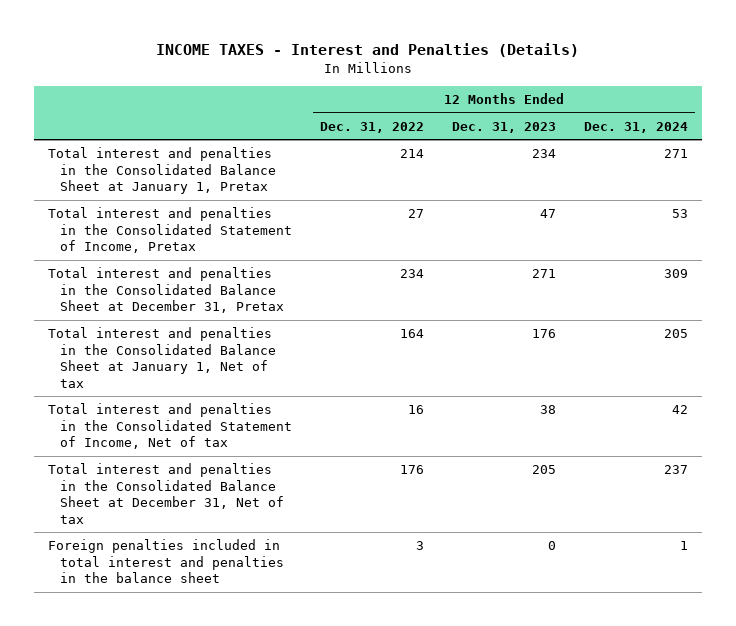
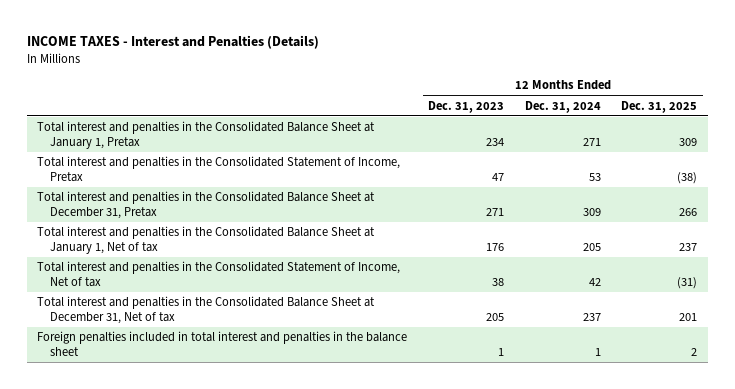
- | 12 Months Ended Dec. 31, 2022 | 12 Months Ended Dec. 31, 2023 | 12 Months Ended Dec. 31, 2024
+ | 12 Months Ended Dec. 31, 2023 | 12 Months Ended Dec. 31, 2024 | 12 Months Ended Dec. 31, 2025
- Foreign penalties included in total interest and penalties in the balance sheet | 3 | 0 | 1
+ Foreign penalties included in total interest and penalties in the balance sheet | 1 | 1 | 2

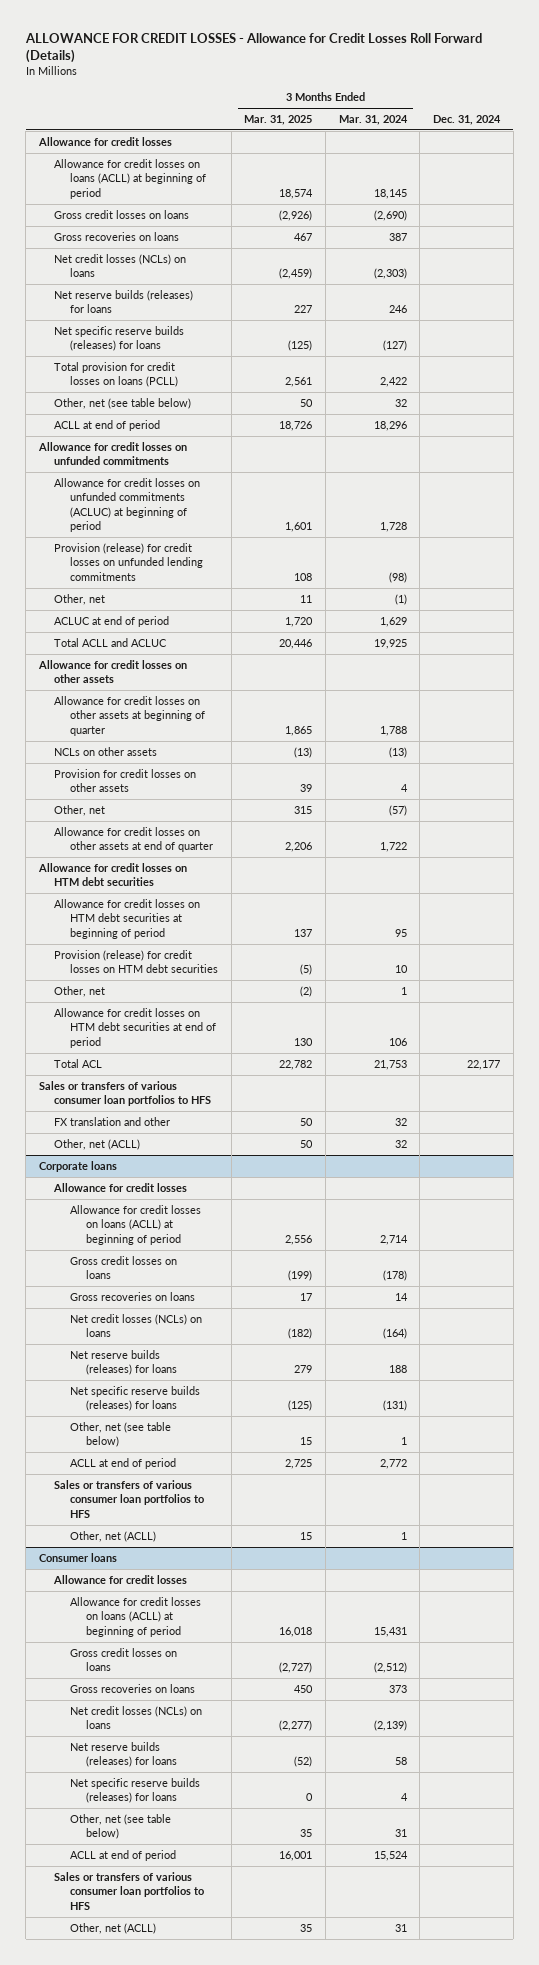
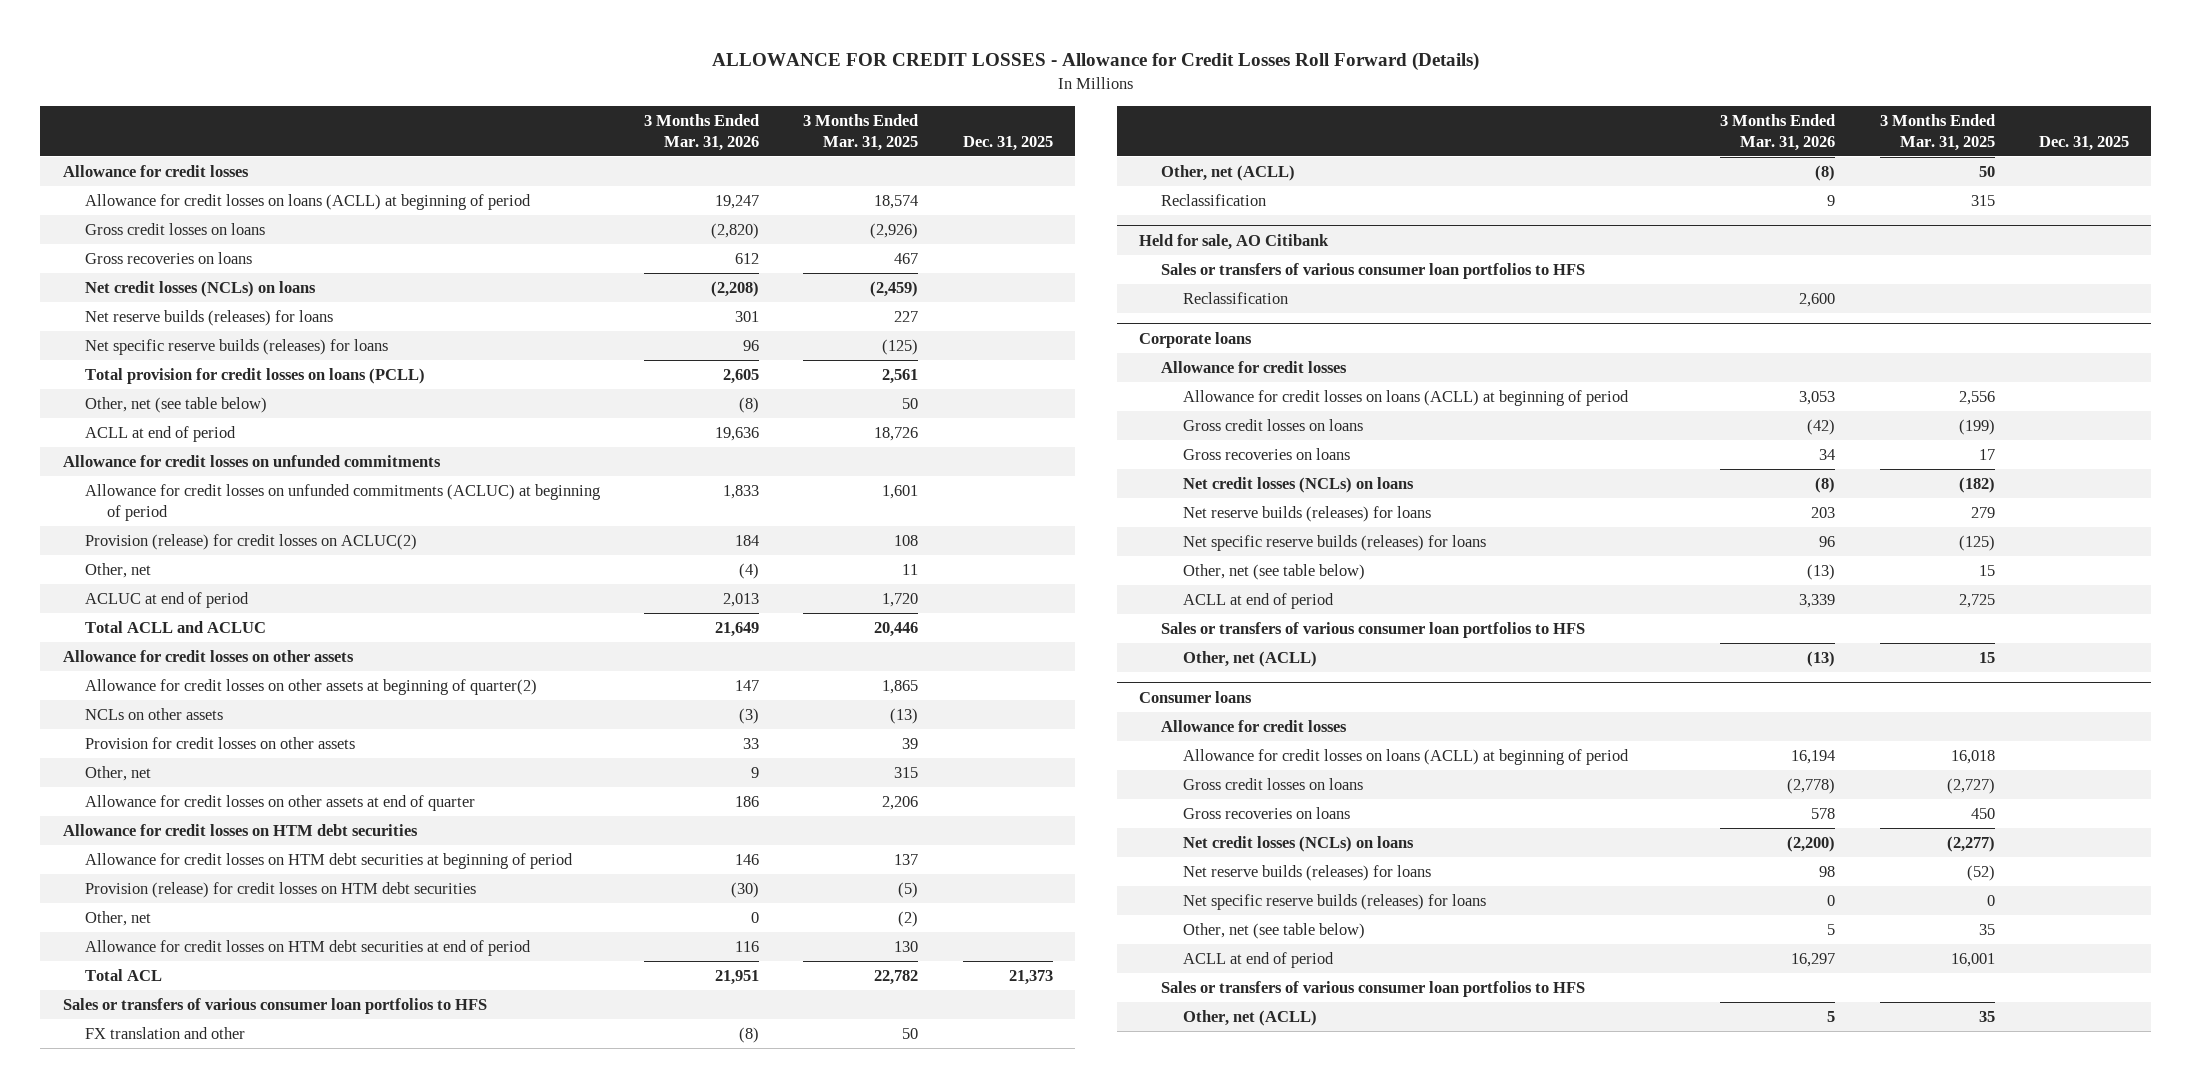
- | 3 Months Ended Mar. 31, 2025 | 3 Months Ended Mar. 31, 2024 | Dec. 31, 2024
+ | 3 Months Ended Mar. 31, 2026 | 3 Months Ended Mar. 31, 2025 | Dec. 31, 2025
- Provision (release) for credit losses on unfunded lending commitments | 108 | (98) |
+ Provision (release) for credit losses on ACLUC(2) | 184 | 108 |
- Allowance for credit losses on other assets at beginning of quarter | 1,865 | 1,788 |
+ Allowance for credit losses on other assets at beginning of quarter(2) | 147 | 1,865 |
+ Reclassification | 9 | 315 |
+ Held for sale, AO Citibank
+ Sales or transfers of various consumer loan portfolios to HFS
+ Reclassification | 2,600 | |

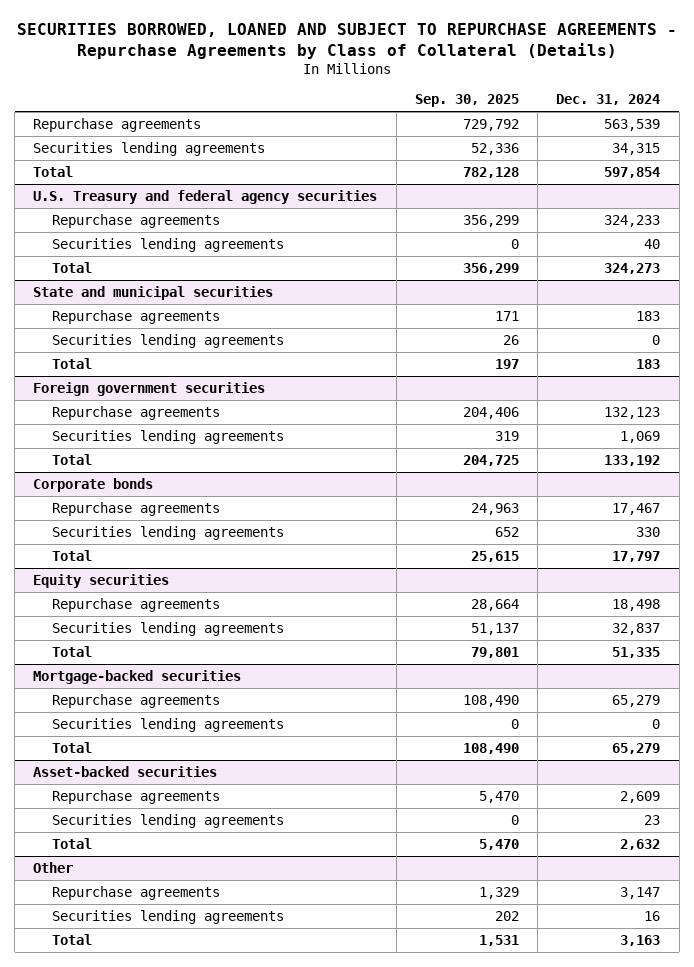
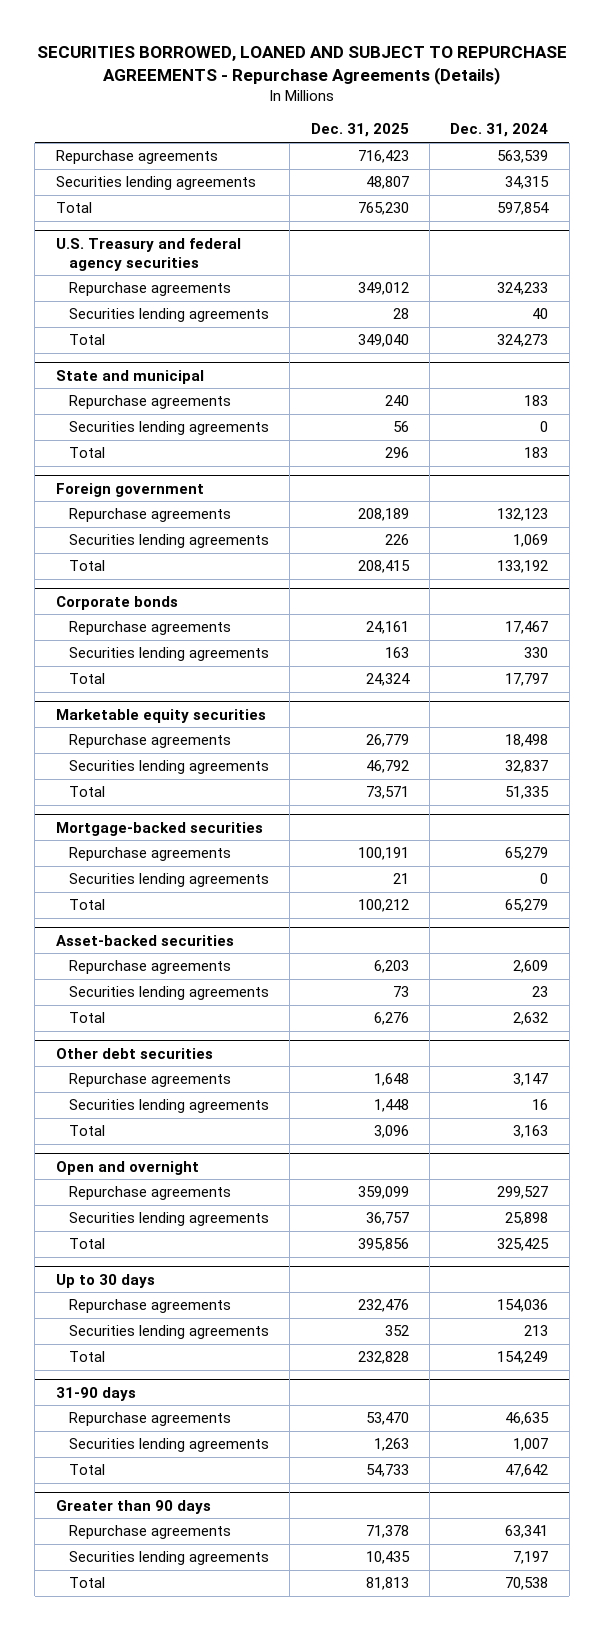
- SECURITIES BORROWED, LOANED AND SUBJECT TO REPURCHASE AGREEMENTS - Repurchase Agreements by Class of Collateral (Details)
+ SECURITIES BORROWED, LOANED AND SUBJECT TO REPURCHASE AGREEMENTS - Repurchase Agreements (Details)
- | Sep. 30, 2025 | Dec. 31, 2024
+ | Dec. 31, 2025 | Dec. 31, 2024
- State and municipal securities
+ State and municipal
- Foreign government securities
+ Foreign government
- Equity securities
+ Marketable equity securities
- Other
+ Other debt securities
+ Open and overnight
+ Repurchase agreements | 359,099 | 299,527
+ Securities lending agreements | 36,757 | 25,898
+ Total | 395,856 | 325,425
+ Up to 30 days
+ Repurchase agreements | 232,476 | 154,036
+ Securities lending agreements | 352 | 213
+ Total | 232,828 | 154,249
+ 31-90 days
+ Repurchase agreements | 53,470 | 46,635
+ Securities lending agreements | 1,263 | 1,007
+ Total | 54,733 | 47,642
+ Greater than 90 days
+ Repurchase agreements | 71,378 | 63,341
+ Securities lending agreements | 10,435 | 7,197
+ Total | 81,813 | 70,538

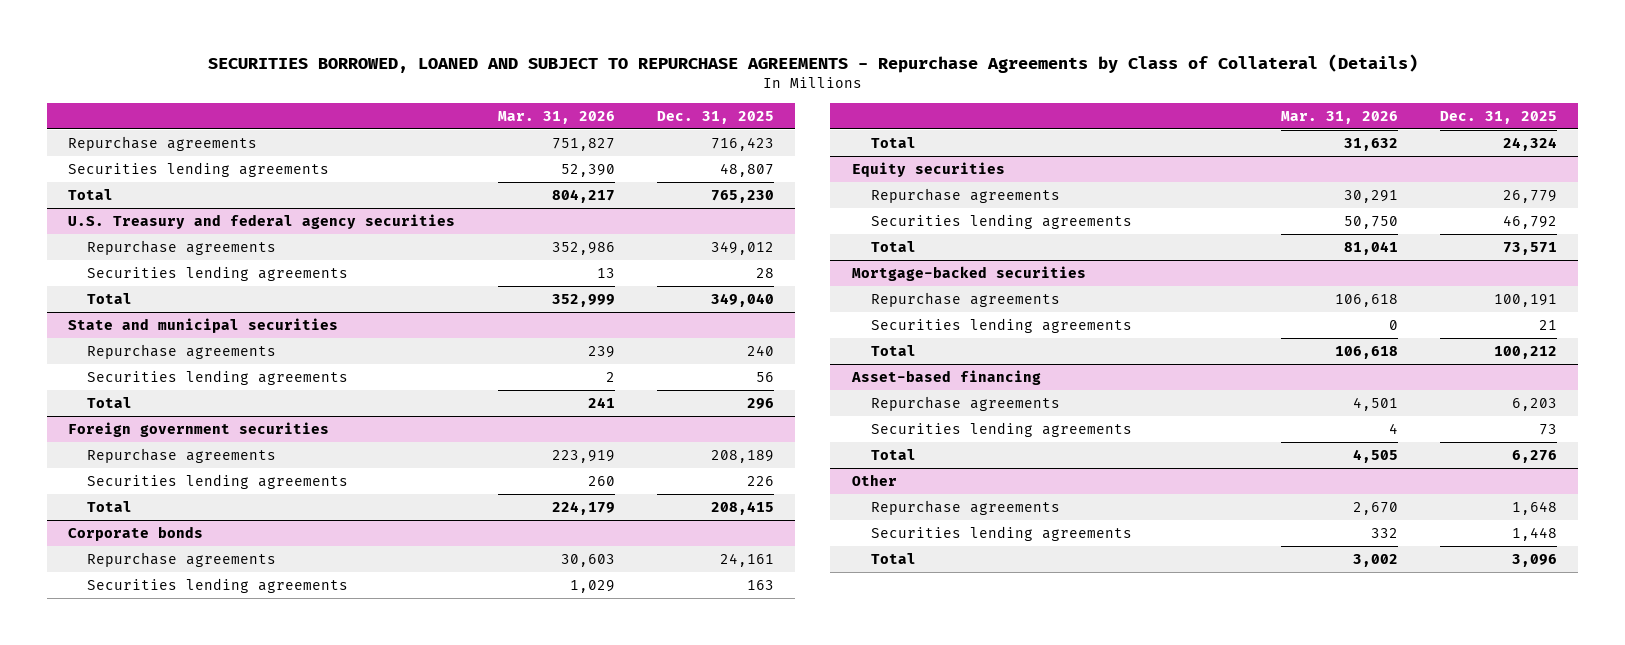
- SECURITIES BORROWED, LOANED AND SUBJECT TO REPURCHASE AGREEMENTS - Repurchase Agreements (Details)
+ SECURITIES BORROWED, LOANED AND SUBJECT TO REPURCHASE AGREEMENTS - Repurchase Agreements by Class of Collateral (Details)
- | Dec. 31, 2025 | Dec. 31, 2024
+ | Mar. 31, 2026 | Dec. 31, 2025
- State and municipal
+ State and municipal securities
- Foreign government
+ Foreign government securities
- Marketable equity securities
+ Equity securities
- Asset-backed securities
+ Asset-based financing
- Other debt securities
+ Other
- Open and overnight
- Repurchase agreements | 359,099 | 299,527
- Securities lending agreements | 36,757 | 25,898
- Total | 395,856 | 325,425
- Up to 30 days
- Repurchase agreements | 232,476 | 154,036
- Securities lending agreements | 352 | 213
- Total | 232,828 | 154,249
- 31-90 days
- Repurchase agreements | 53,470 | 46,635
- Securities lending agreements | 1,263 | 1,007
- Total | 54,733 | 47,642
- Greater than 90 days
- Repurchase agreements | 71,378 | 63,341
- Securities lending agreements | 10,435 | 7,197
- Total | 81,813 | 70,538

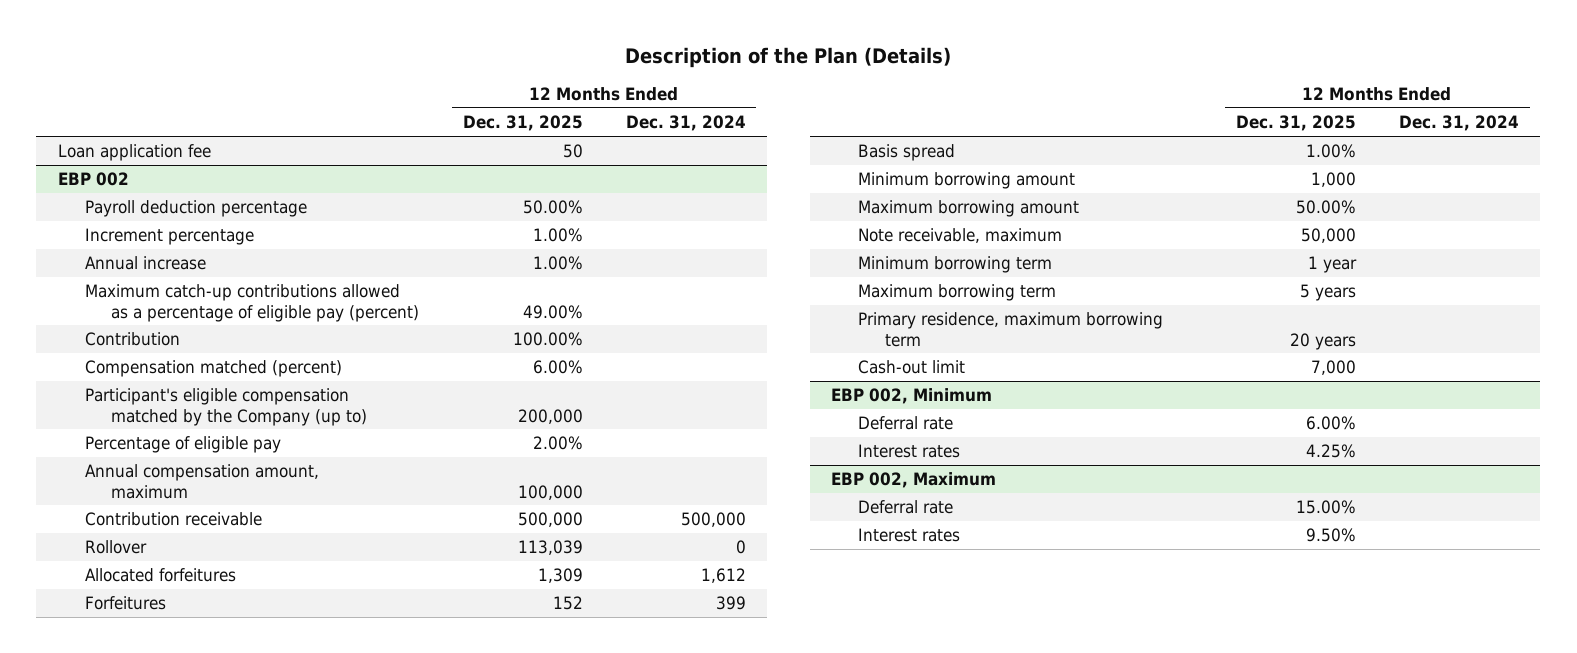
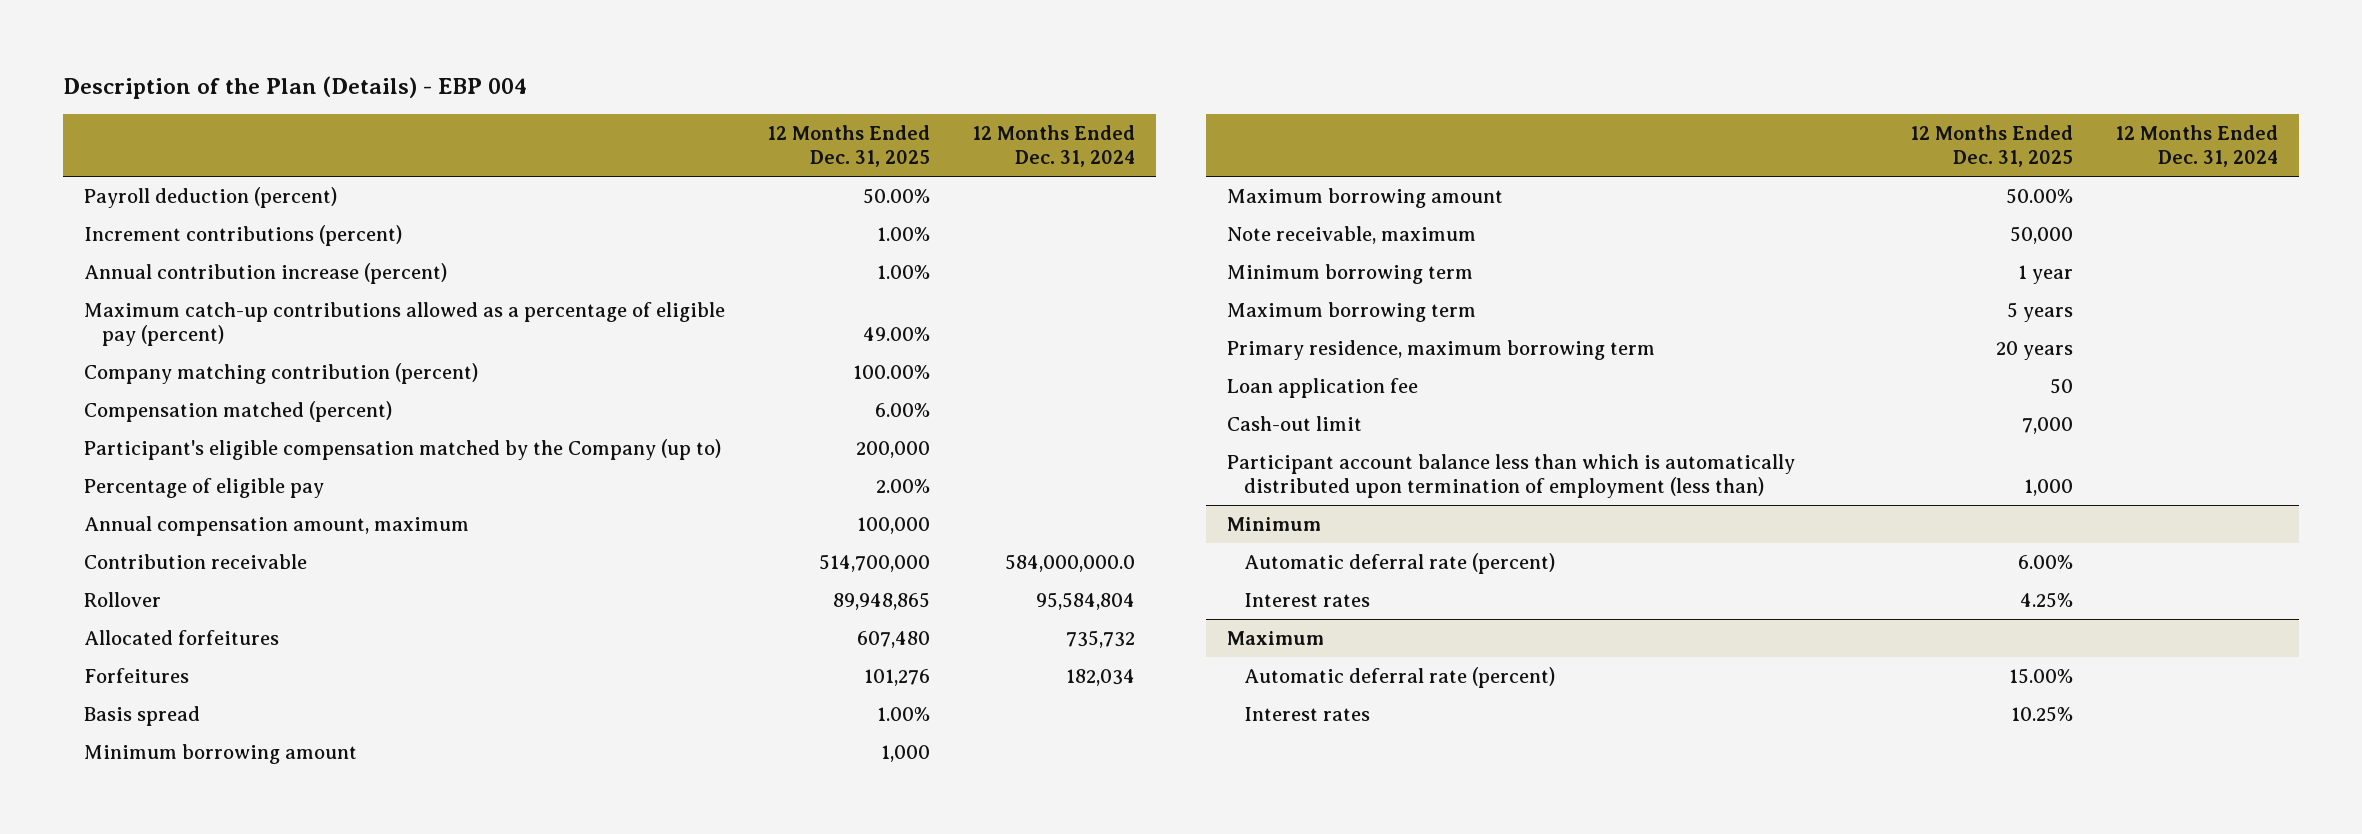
- Description of the Plan (Details)
+ Description of the Plan (Details) - EBP 004
- EBP 002
- Payroll deduction percentage | 50.00% |
- Increment percentage | 1.00% |
- Annual increase | 1.00% |
+ Payroll deduction (percent) | 50.00% |
+ Increment contributions (percent) | 1.00% |
+ Annual contribution increase (percent) | 1.00% |
- Contribution | 100.00% |
+ Company matching contribution (percent) | 100.00% |
- Contribution receivable | 500,000 | 500,000
- Rollover | 113,039 | 0
- Allocated forfeitures | 1,309 | 1,612
- Forfeitures | 152 | 399
+ Contribution receivable | 514,700,000 | 584,000,000.0
+ Rollover | 89,948,865 | 95,584,804
+ Allocated forfeitures | 607,480 | 735,732
+ Forfeitures | 101,276 | 182,034
moved down: Loan application fee | 50 |
- EBP 002, Minimum
- Deferral rate | 6.00% |
+ Participant account balance less than which is automatically distributed upon termination of employment (less than) | 1,000 |
+ Minimum
+ Automatic deferral rate (percent) | 6.00% |
- EBP 002, Maximum
- Deferral rate | 15.00% |
- Interest rates | 9.50% |
+ Maximum
+ Automatic deferral rate (percent) | 15.00% |
+ Interest rates | 10.25% |

